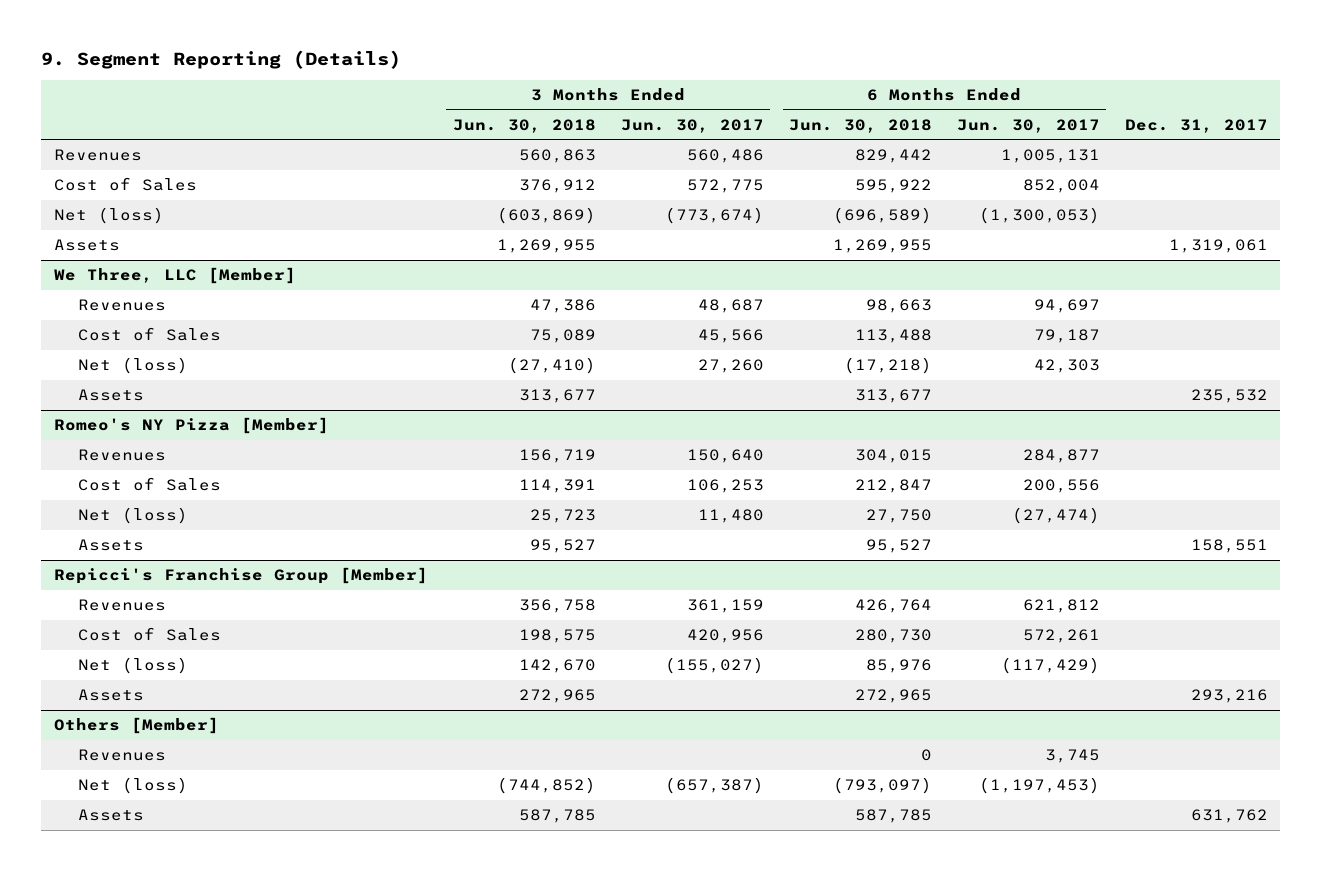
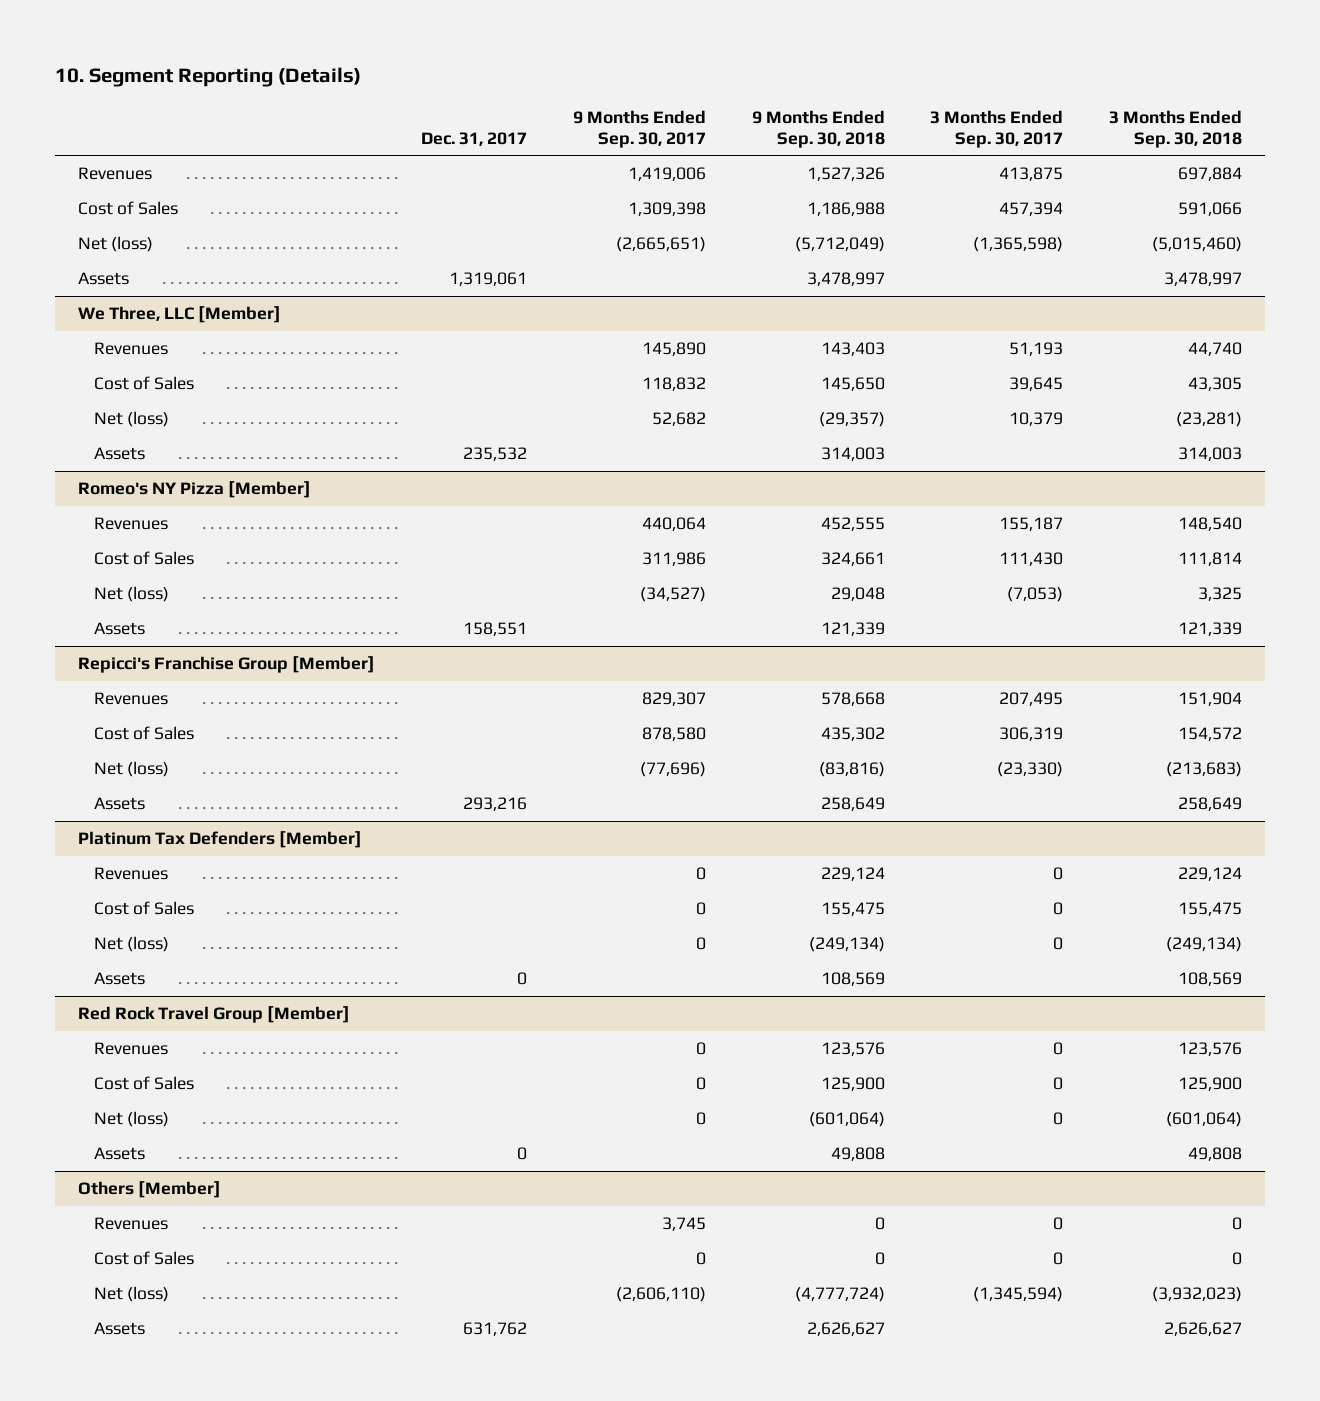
- 9. Segment Reporting (Details)
+ 10. Segment Reporting (Details)
- | 3 Months Ended Jun. 30, 2018 | 3 Months Ended Jun. 30, 2017 | 6 Months Ended Jun. 30, 2018 | 6 Months Ended Jun. 30, 2017 | Dec. 31, 2017
+ | Dec. 31, 2017 | 9 Months Ended Sep. 30, 2017 | 9 Months Ended Sep. 30, 2018 | 3 Months Ended Sep. 30, 2017 | 3 Months Ended Sep. 30, 2018
+ Platinum Tax Defenders [Member]
+ Revenues | | 0 | 229,124 | 0 | 229,124
+ Cost of Sales | | 0 | 155,475 | 0 | 155,475
+ Net (loss) | | 0 | (249,134) | 0 | (249,134)
+ Assets | 0 | | 108,569 | | 108,569
+ Red Rock Travel Group [Member]
+ Revenues | | 0 | 123,576 | 0 | 123,576
+ Cost of Sales | | 0 | 125,900 | 0 | 125,900
+ Net (loss) | | 0 | (601,064) | 0 | (601,064)
+ Assets | 0 | | 49,808 | | 49,808
@ Others [Member]
+ Cost of Sales | | 0 | 0 | 0 | 0

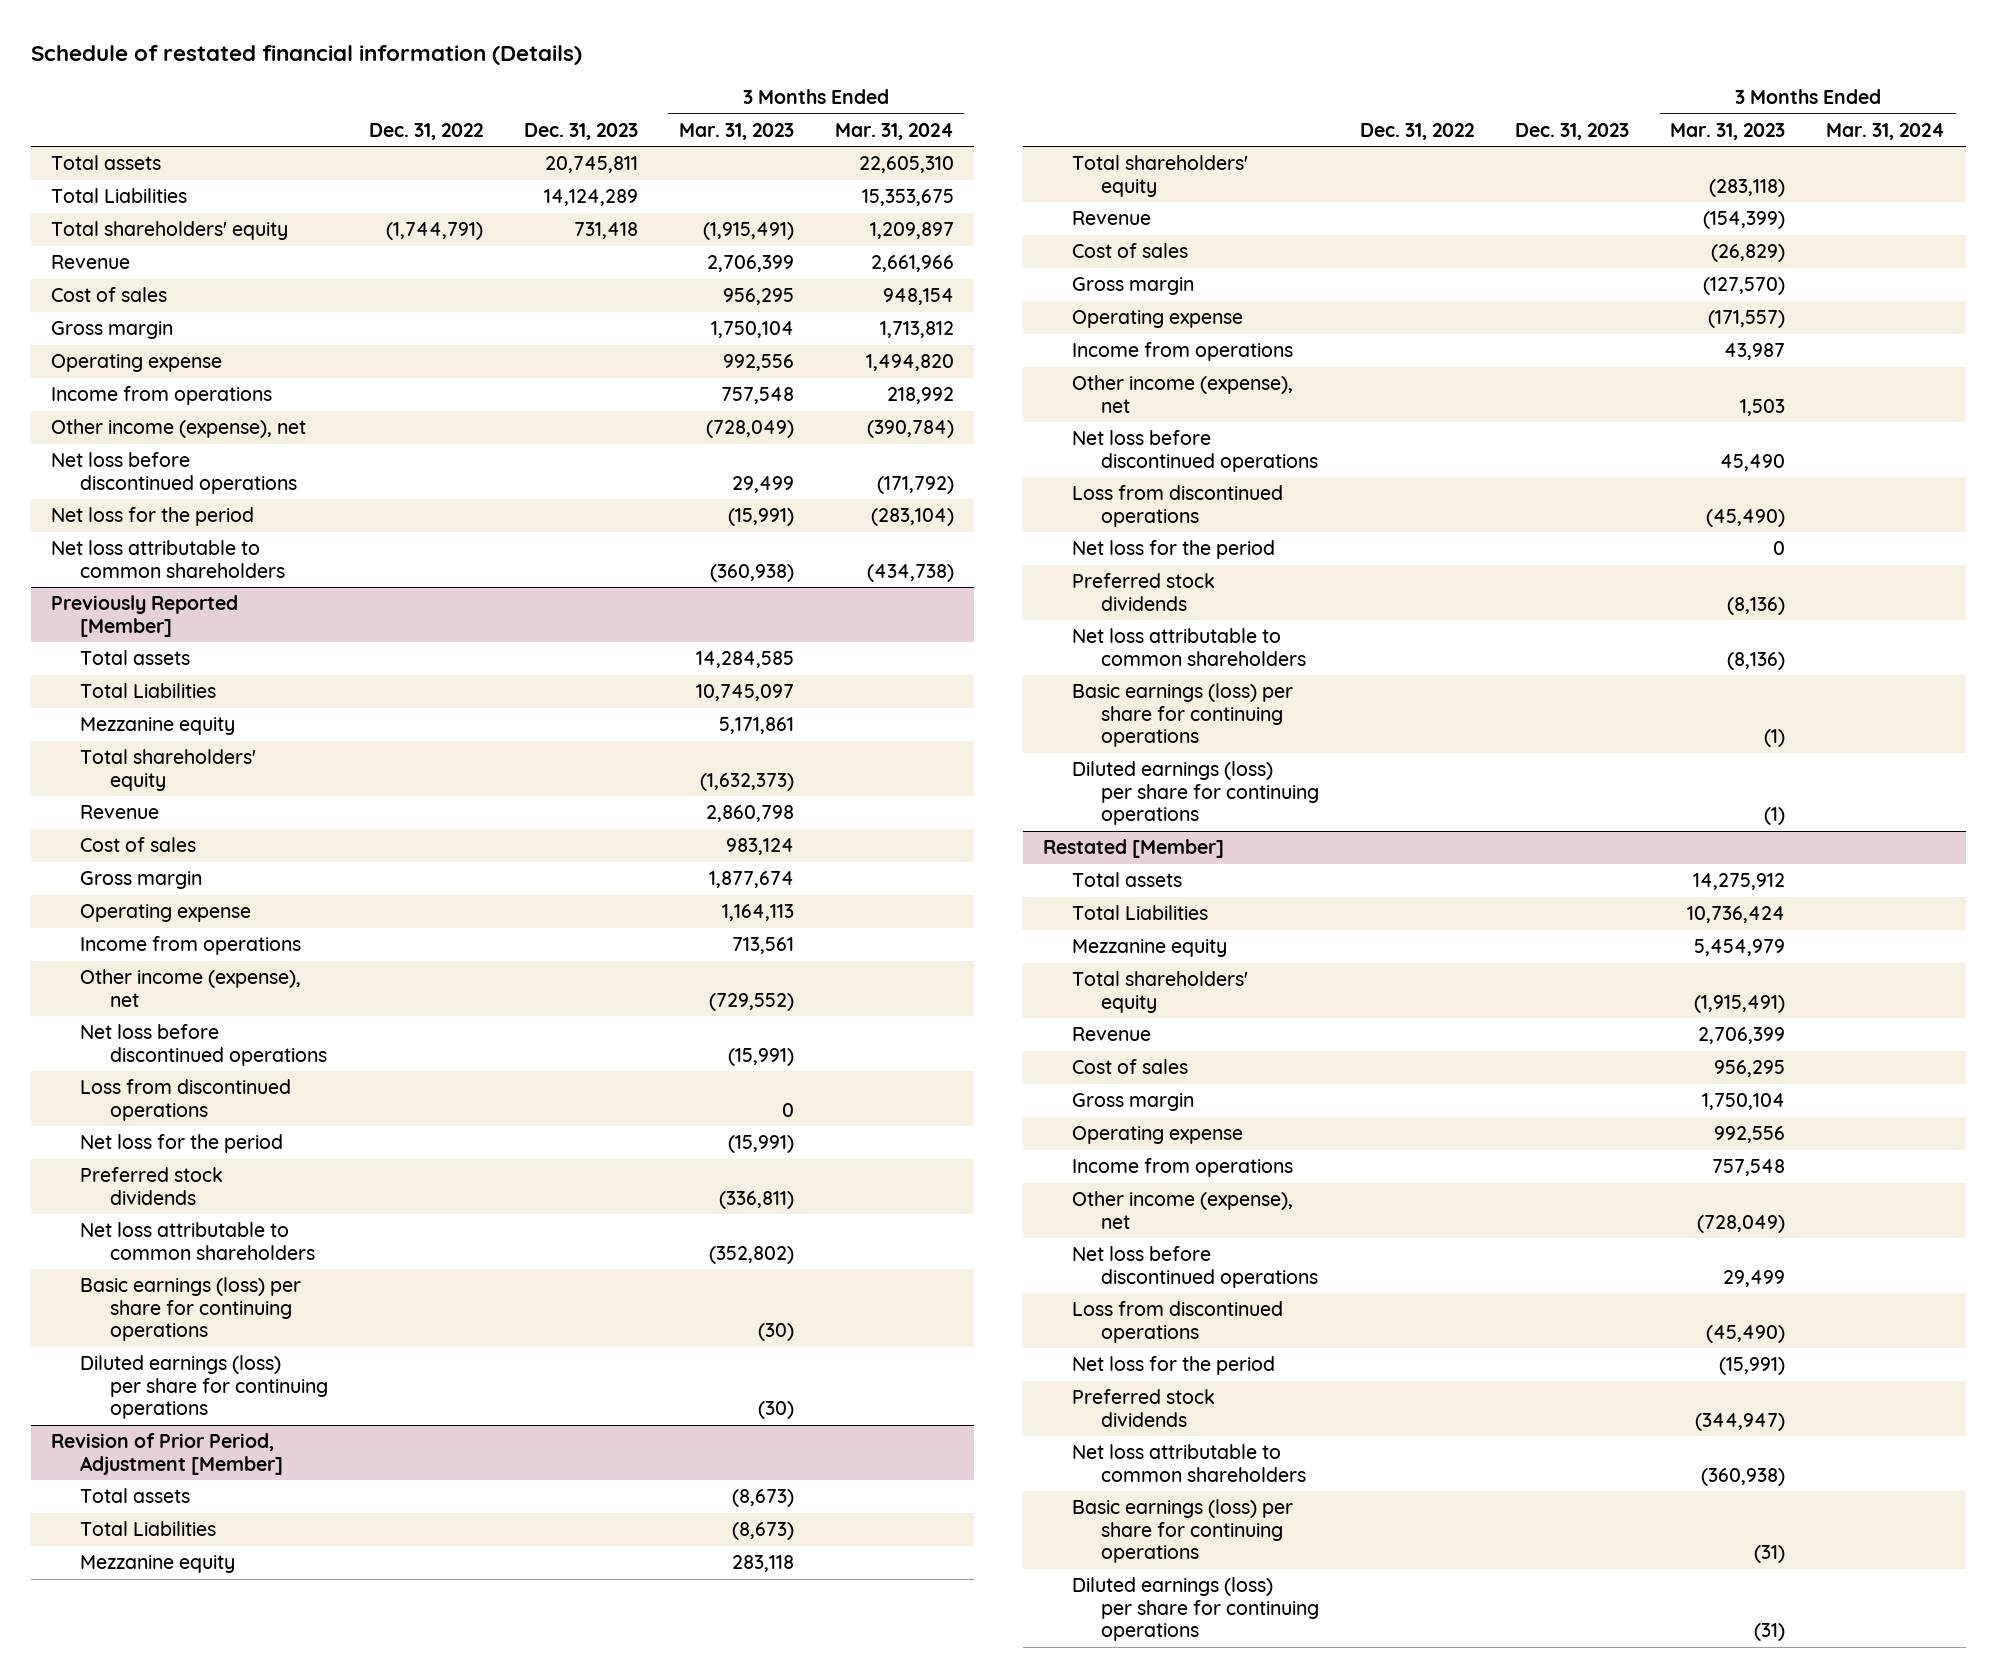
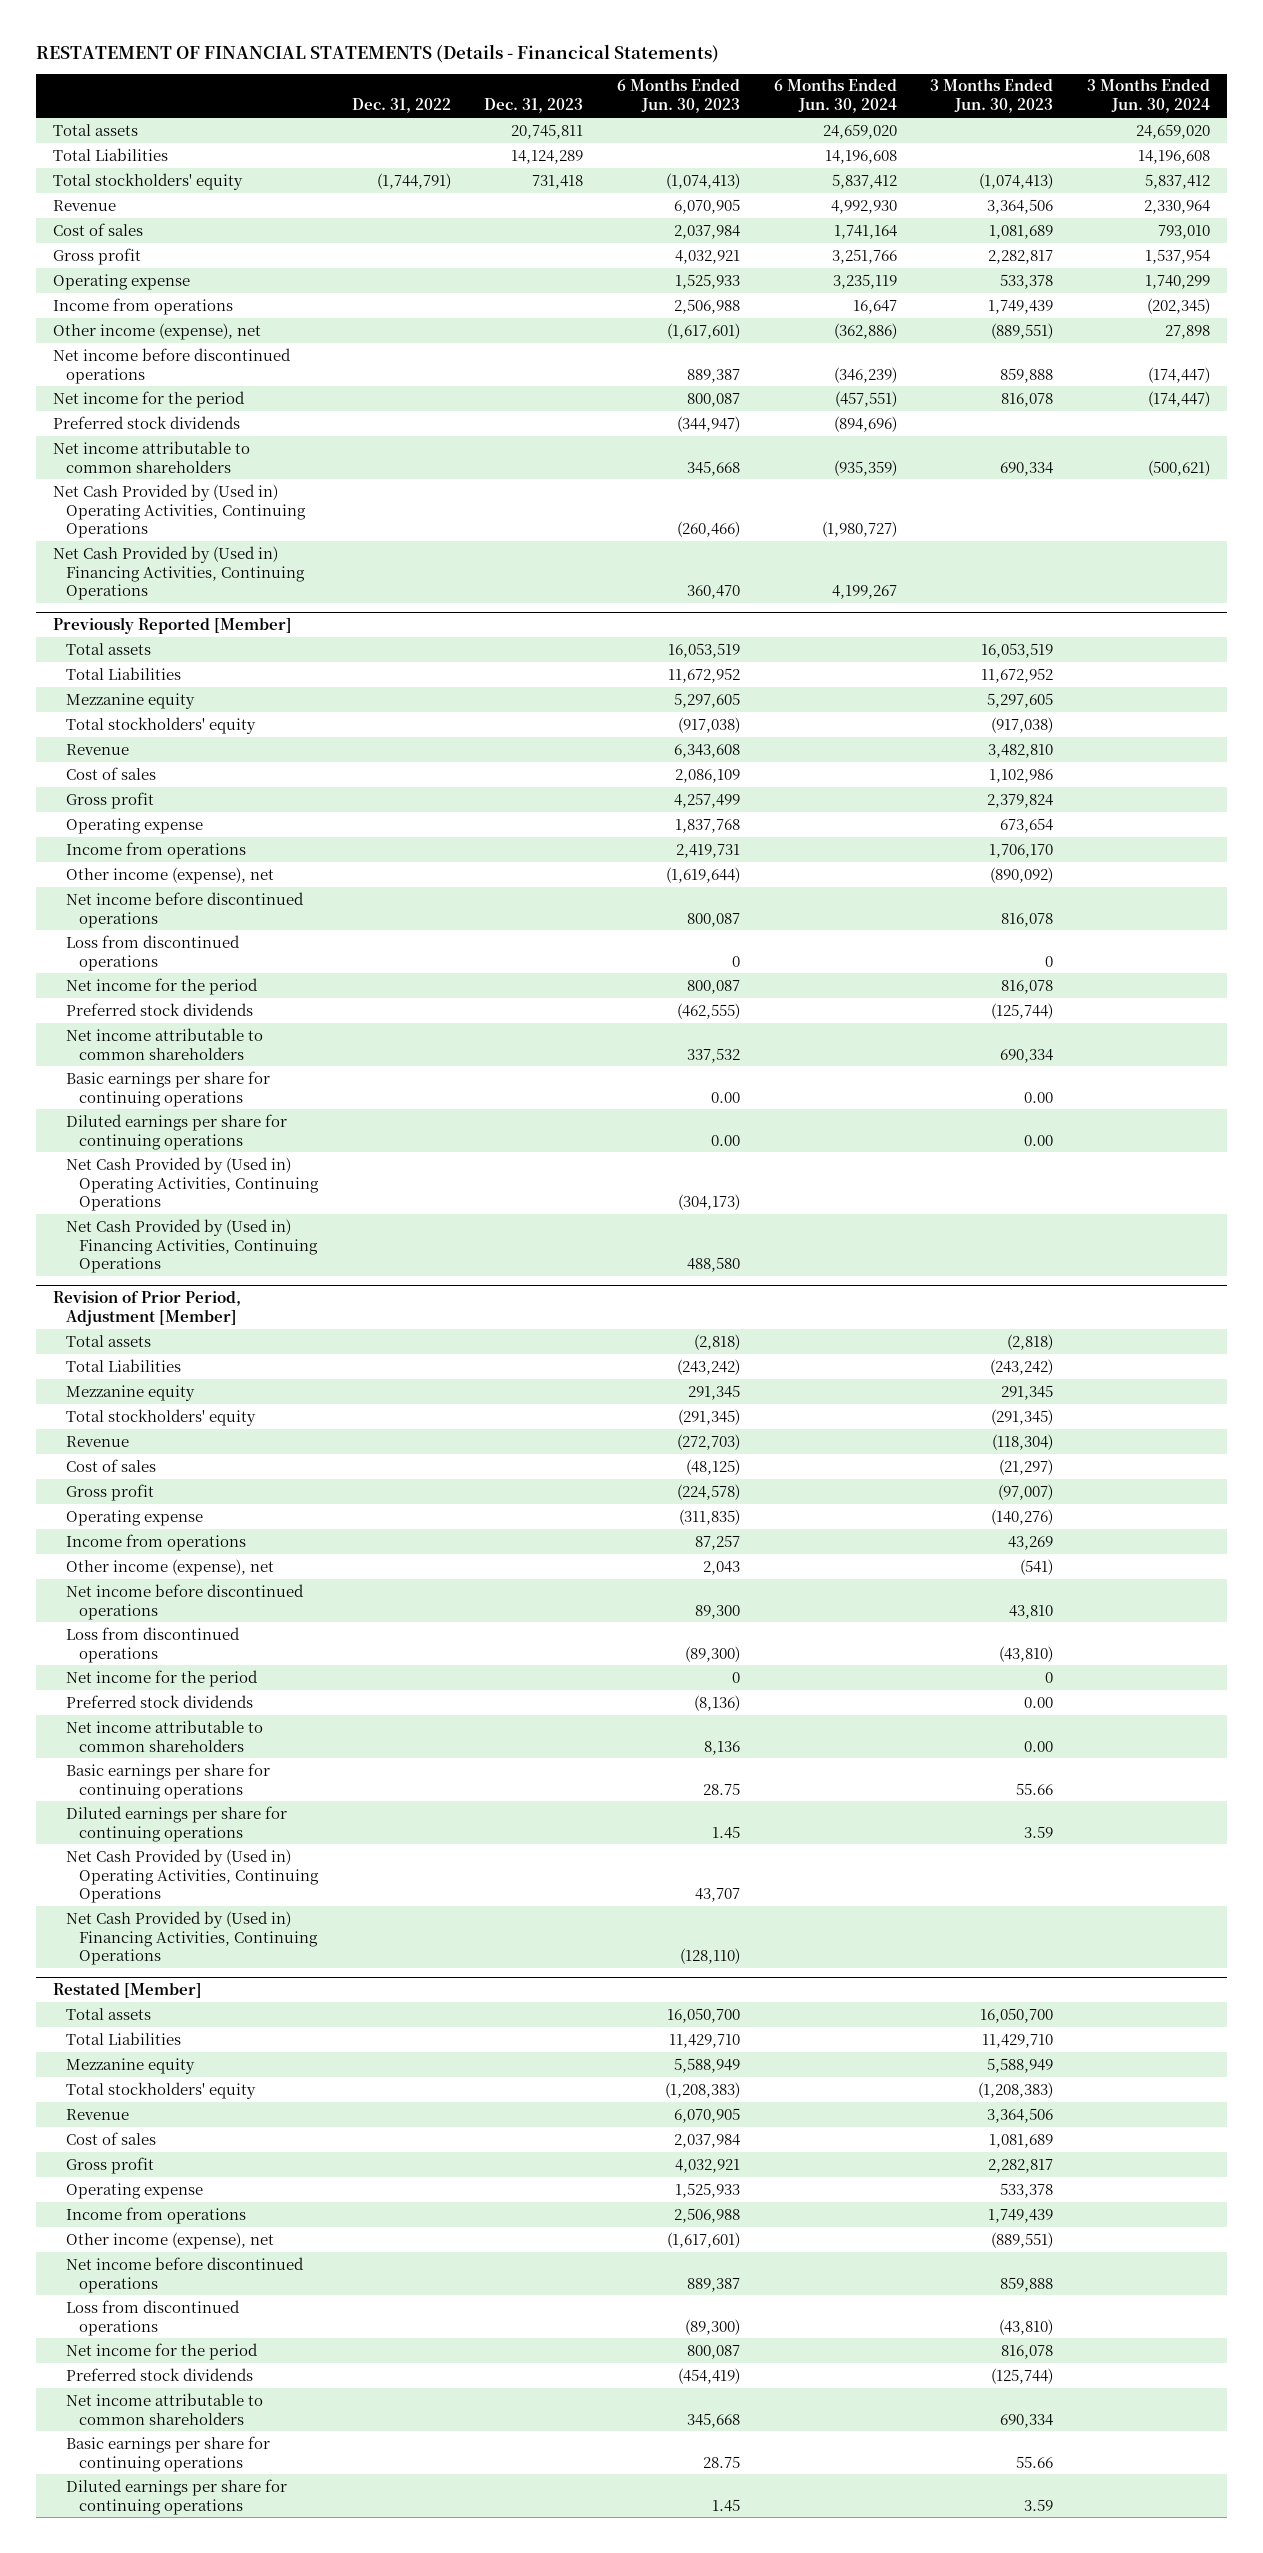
- Schedule of restated financial information (Details)
+ RESTATEMENT OF FINANCIAL STATEMENTS (Details - Financical Statements)
- | Dec. 31, 2022 | Dec. 31, 2023 | 3 Months Ended Mar. 31, 2023 | 3 Months Ended Mar. 31, 2024
+ | Dec. 31, 2022 | Dec. 31, 2023 | 6 Months Ended Jun. 30, 2023 | 6 Months Ended Jun. 30, 2024 | 3 Months Ended Jun. 30, 2023 | 3 Months Ended Jun. 30, 2024
- Total shareholders' equity | (1,744,791) | 731,418 | (1,915,491) | 1,209,897
+ Total stockholders' equity | (1,744,791) | 731,418 | (1,074,413) | 5,837,412 | (1,074,413) | 5,837,412
- Gross margin | | | 1,750,104 | 1,713,812
+ Gross profit | | | 4,032,921 | 3,251,766 | 2,282,817 | 1,537,954
- Net loss before discontinued operations | | | 29,499 | (171,792)
- Net loss for the period | | | (15,991) | (283,104)
- Net loss attributable to common shareholders | | | (360,938) | (434,738)
+ Net income before discontinued operations | | | 889,387 | (346,239) | 859,888 | (174,447)
+ Net income for the period | | | 800,087 | (457,551) | 816,078 | (174,447)
+ Preferred stock dividends | | | (344,947) | (894,696) | |
+ Net income attributable to common shareholders | | | 345,668 | (935,359) | 690,334 | (500,621)
+ Net Cash Provided by (Used in) Operating Activities, Continuing Operations | | | (260,466) | (1,980,727) | |
+ Net Cash Provided by (Used in) Financing Activities, Continuing Operations | | | 360,470 | 4,199,267 | |
@ Previously Reported [Member]
- Total shareholders' equity | | | (1,632,373) |
+ Total stockholders' equity | | | (917,038) | | (917,038) |
- Gross margin | | | 1,877,674 |
+ Gross profit | | | 4,257,499 | | 2,379,824 |
- Net loss before discontinued operations | | | (15,991) |
+ Net income before discontinued operations | | | 800,087 | | 816,078 |
- Net loss for the period | | | (15,991) |
+ Net income for the period | | | 800,087 | | 816,078 |
- Net loss attributable to common shareholders | | | (352,802) |
- Basic earnings (loss) per share for continuing operations | | | (30) |
- Diluted earnings (loss) per share for continuing operations | | | (30) |
+ Net income attributable to common shareholders | | | 337,532 | | 690,334 |
+ Basic earnings per share for continuing operations | | | 0.00 | | 0.00 |
+ Diluted earnings per share for continuing operations | | | 0.00 | | 0.00 |
+ Net Cash Provided by (Used in) Operating Activities, Continuing Operations | | | (304,173) | | |
+ Net Cash Provided by (Used in) Financing Activities, Continuing Operations | | | 488,580 | | |
@ Revision of Prior Period, Adjustment [Member]
- Total shareholders' equity | | | (283,118) |
+ Total stockholders' equity | | | (291,345) | | (291,345) |
- Gross margin | | | (127,570) |
+ Gross profit | | | (224,578) | | (97,007) |
- Net loss before discontinued operations | | | 45,490 |
+ Net income before discontinued operations | | | 89,300 | | 43,810 |
- Net loss for the period | | | 0 |
+ Net income for the period | | | 0 | | 0 |
- Net loss attributable to common shareholders | | | (8,136) |
- Basic earnings (loss) per share for continuing operations | | | (1) |
- Diluted earnings (loss) per share for continuing operations | | | (1) |
+ Net income attributable to common shareholders | | | 8,136 | | 0.00 |
+ Basic earnings per share for continuing operations | | | 28.75 | | 55.66 |
+ Diluted earnings per share for continuing operations | | | 1.45 | | 3.59 |
+ Net Cash Provided by (Used in) Operating Activities, Continuing Operations | | | 43,707 | | |
+ Net Cash Provided by (Used in) Financing Activities, Continuing Operations | | | (128,110) | | |
@ Restated [Member]
- Total shareholders' equity | | | (1,915,491) |
+ Total stockholders' equity | | | (1,208,383) | | (1,208,383) |
- Gross margin | | | 1,750,104 |
+ Gross profit | | | 4,032,921 | | 2,282,817 |
- Net loss before discontinued operations | | | 29,499 |
+ Net income before discontinued operations | | | 889,387 | | 859,888 |
- Net loss for the period | | | (15,991) |
+ Net income for the period | | | 800,087 | | 816,078 |
- Net loss attributable to common shareholders | | | (360,938) |
- Basic earnings (loss) per share for continuing operations | | | (31) |
- Diluted earnings (loss) per share for continuing operations | | | (31) |
+ Net income attributable to common shareholders | | | 345,668 | | 690,334 |
+ Basic earnings per share for continuing operations | | | 28.75 | | 55.66 |
+ Diluted earnings per share for continuing operations | | | 1.45 | | 3.59 |

